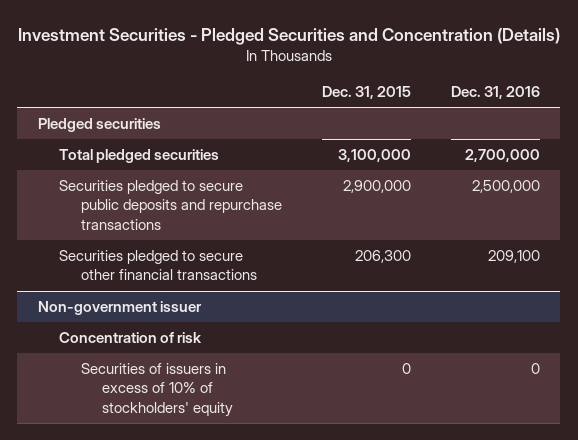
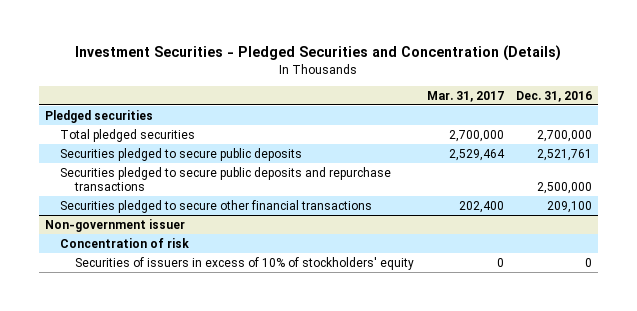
- | Dec. 31, 2015 | Dec. 31, 2016
+ | Mar. 31, 2017 | Dec. 31, 2016
+ Securities pledged to secure public deposits | 2,529,464 | 2,521,761

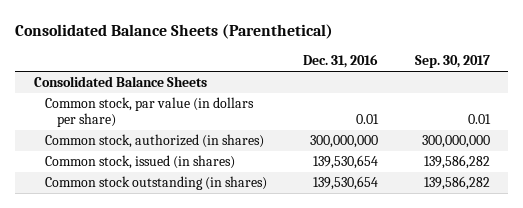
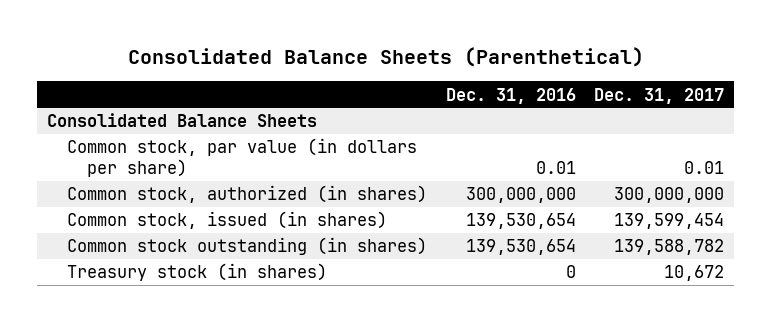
- | Dec. 31, 2016 | Sep. 30, 2017
+ | Dec. 31, 2016 | Dec. 31, 2017
+ Treasury stock (in shares) | 0 | 10,672

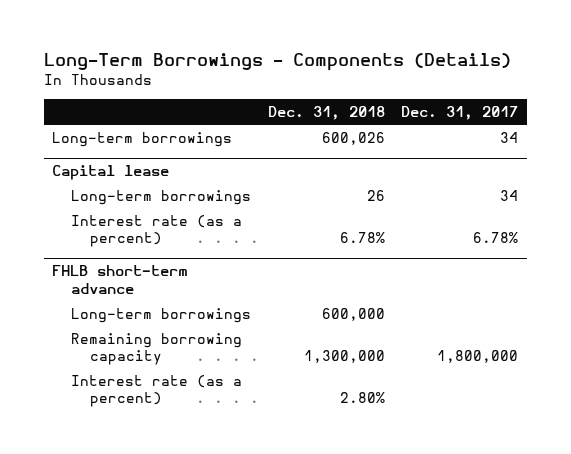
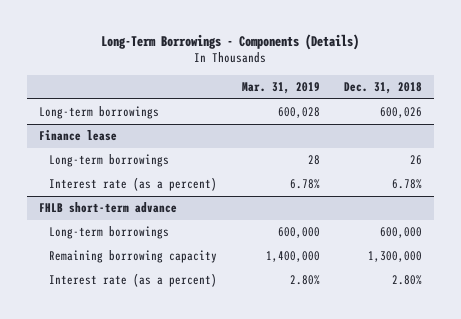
- | Dec. 31, 2018 | Dec. 31, 2017
+ | Mar. 31, 2019 | Dec. 31, 2018
- Capital lease
+ Finance lease

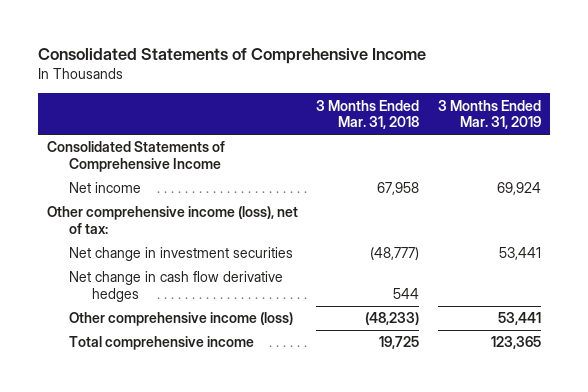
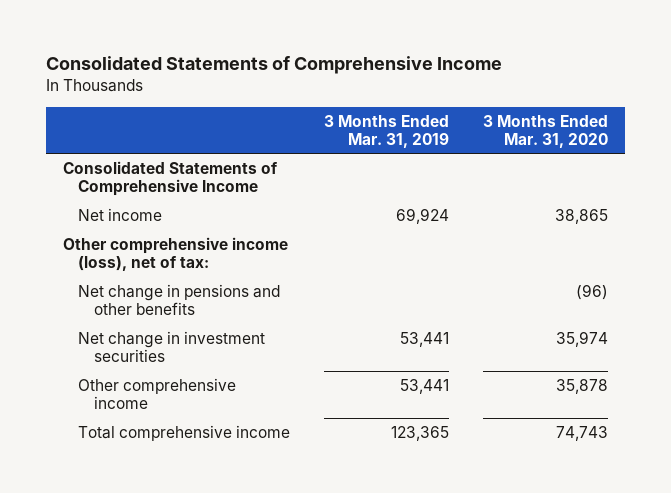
- | 3 Months Ended Mar. 31, 2018 | 3 Months Ended Mar. 31, 2019
+ | 3 Months Ended Mar. 31, 2019 | 3 Months Ended Mar. 31, 2020
+ Net change in pensions and other benefits | | (96)
- Net change in cash flow derivative hedges | 544 |
- Other comprehensive income (loss) | (48,233) | 53,441
+ Other comprehensive income | 53,441 | 35,878

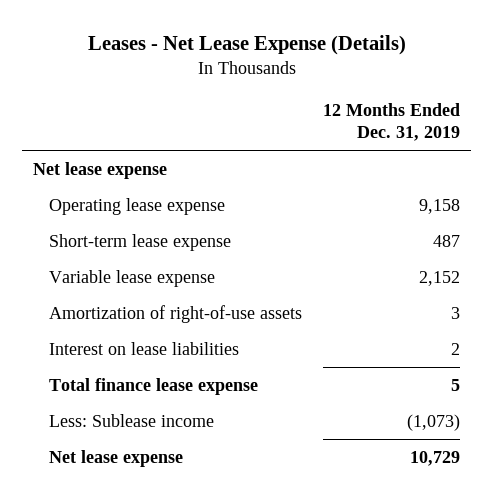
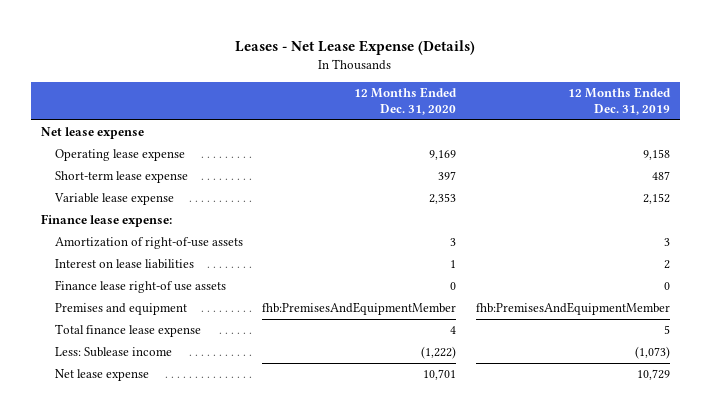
- | 12 Months Ended Dec. 31, 2019
+ | 12 Months Ended Dec. 31, 2020 | 12 Months Ended Dec. 31, 2019
+ Finance lease expense:
+ Finance lease right-of use assets | 0 | 0
+ Premises and equipment | fhb:PremisesAndEquipmentMember | fhb:PremisesAndEquipmentMember

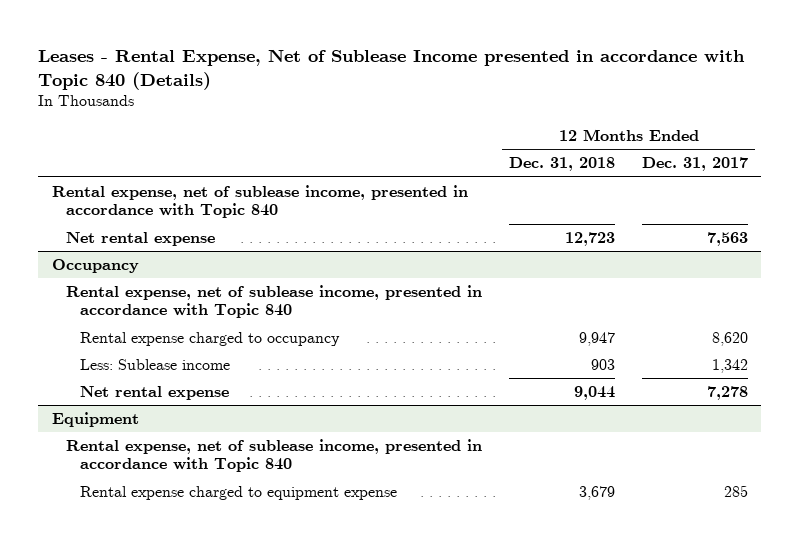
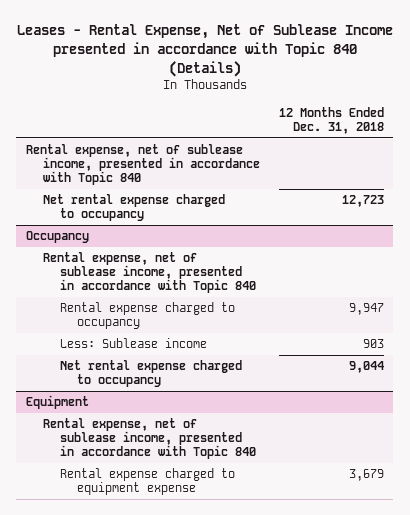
- | 12 Months Ended Dec. 31, 2018 | 12 Months Ended Dec. 31, 2017
+ | 12 Months Ended Dec. 31, 2018
- Net rental expense | 12,723 | 7,563
+ Net rental expense charged to occupancy | 12,723
@ Occupancy
- Net rental expense | 9,044 | 7,278
+ Net rental expense charged to occupancy | 9,044

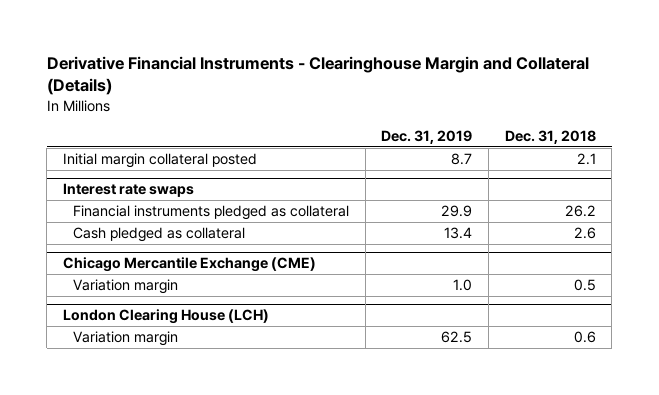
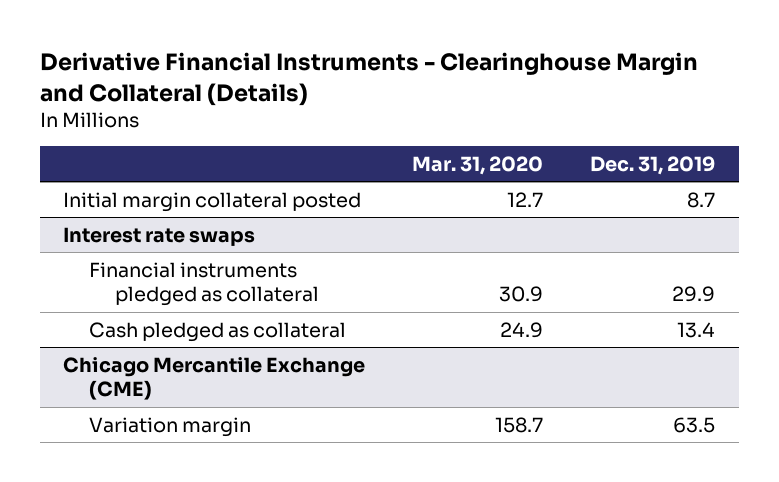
- | Dec. 31, 2019 | Dec. 31, 2018
+ | Mar. 31, 2020 | Dec. 31, 2019
@ Chicago Mercantile Exchange (CME)
- Variation margin | 1.0 | 0.5
- London Clearing House (LCH)
- Variation margin | 62.5 | 0.6
@ Chicago Mercantile Exchange (CME)
+ Variation margin | 158.7 | 63.5

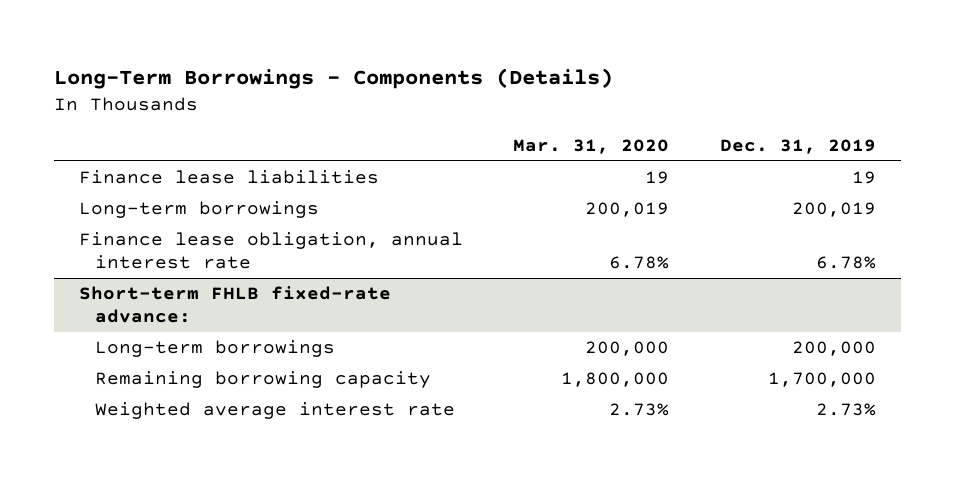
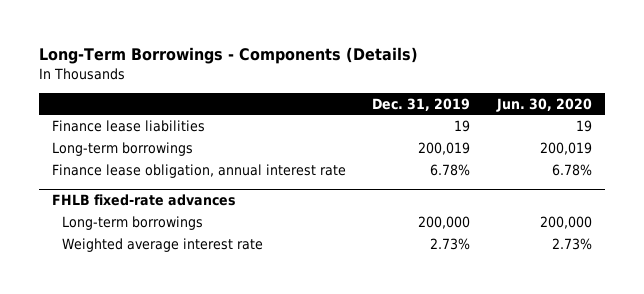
- | Mar. 31, 2020 | Dec. 31, 2019
+ | Dec. 31, 2019 | Jun. 30, 2020
- Short-term FHLB fixed-rate advance:
+ FHLB fixed-rate advances
- Remaining borrowing capacity | 1,800,000 | 1,700,000

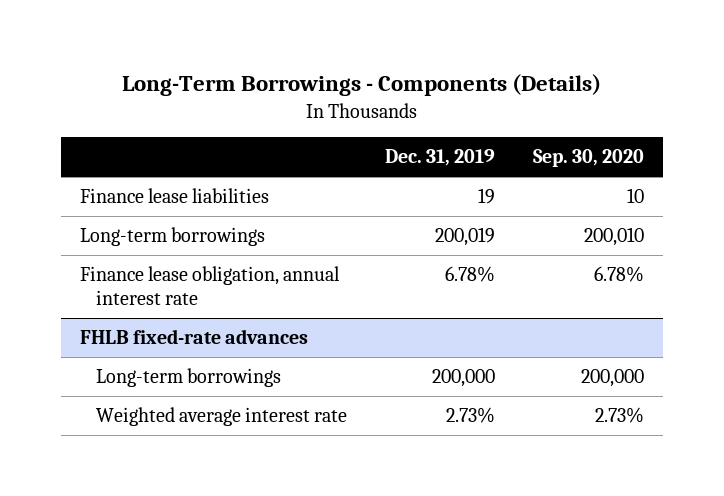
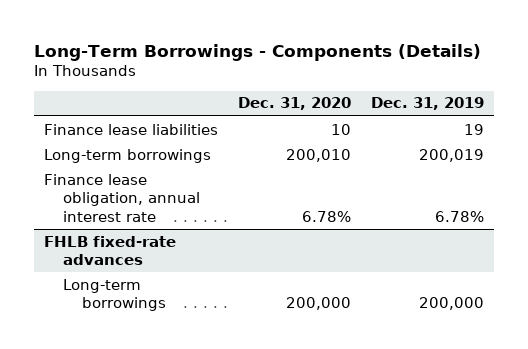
- | Dec. 31, 2019 | Sep. 30, 2020
+ | Dec. 31, 2020 | Dec. 31, 2019
@ FHLB fixed-rate advances
- Weighted average interest rate | 2.73% | 2.73%

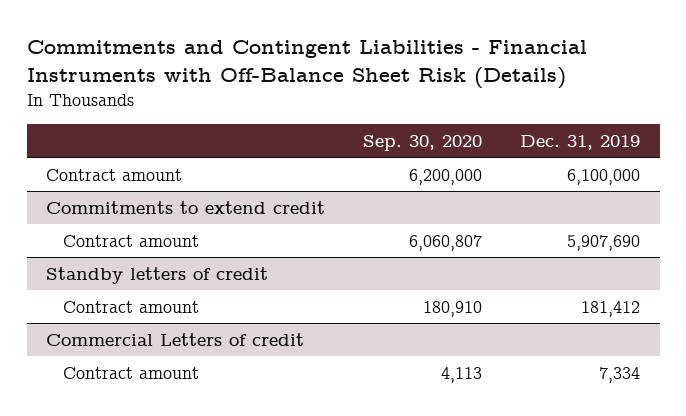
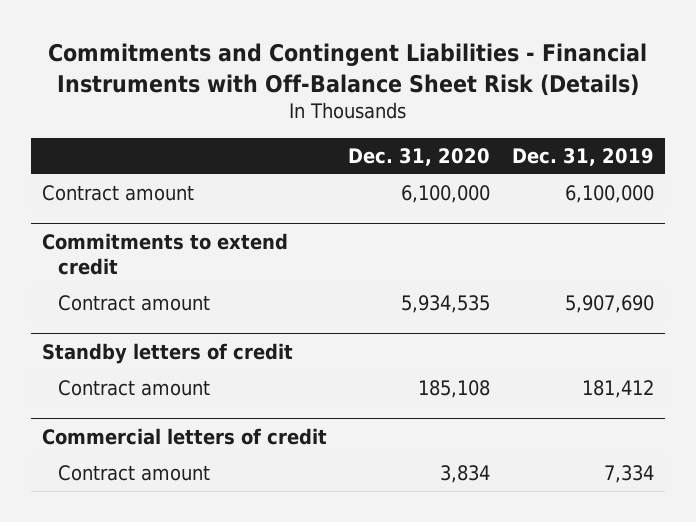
- | Sep. 30, 2020 | Dec. 31, 2019
+ | Dec. 31, 2020 | Dec. 31, 2019
- Commercial Letters of credit
+ Commercial letters of credit

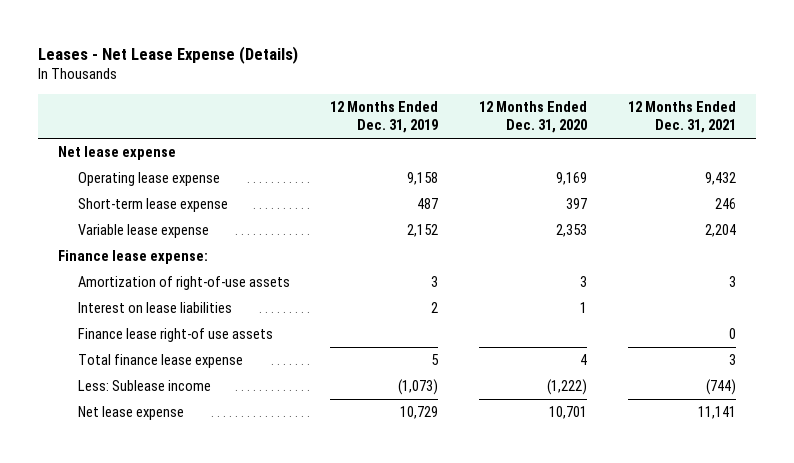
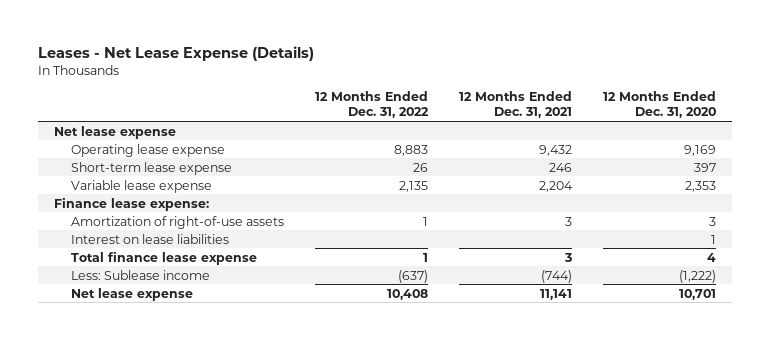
- | 12 Months Ended Dec. 31, 2019 | 12 Months Ended Dec. 31, 2020 | 12 Months Ended Dec. 31, 2021
+ | 12 Months Ended Dec. 31, 2022 | 12 Months Ended Dec. 31, 2021 | 12 Months Ended Dec. 31, 2020
- Finance lease right-of use assets | | | 0

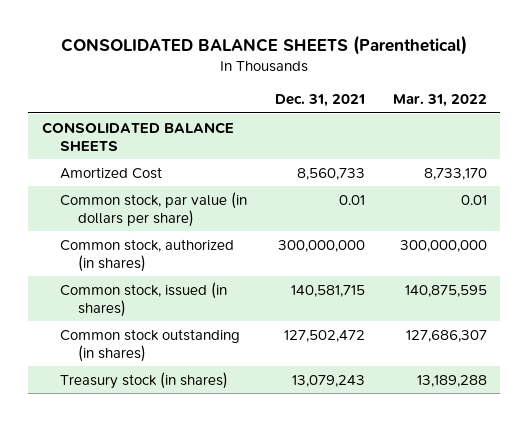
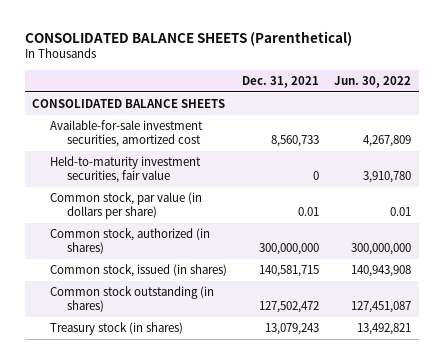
- | Dec. 31, 2021 | Mar. 31, 2022
+ | Dec. 31, 2021 | Jun. 30, 2022
- Amortized Cost | 8,560,733 | 8,733,170
+ Available-for-sale investment securities, amortized cost | 8,560,733 | 4,267,809
+ Held-to-maturity investment securities, fair value | 0 | 3,910,780

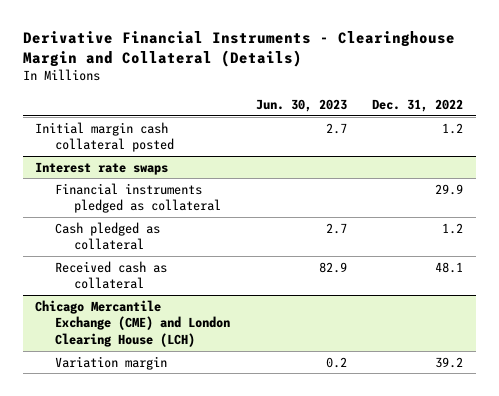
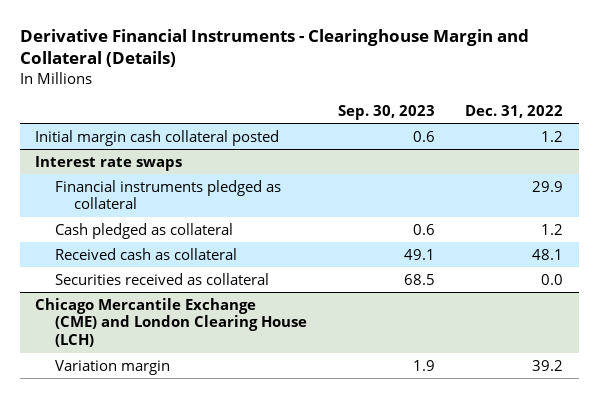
- | Jun. 30, 2023 | Dec. 31, 2022
+ | Sep. 30, 2023 | Dec. 31, 2022
@ Interest rate swaps
+ Securities received as collateral | 68.5 | 0.0

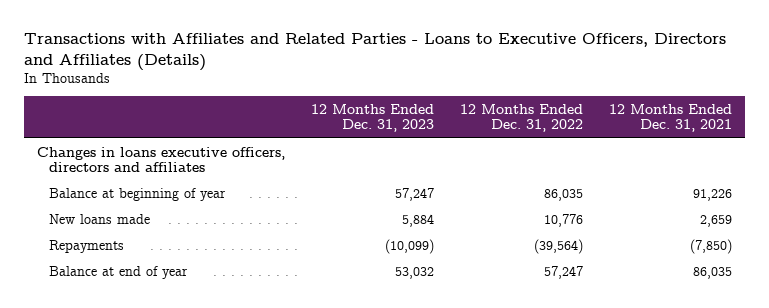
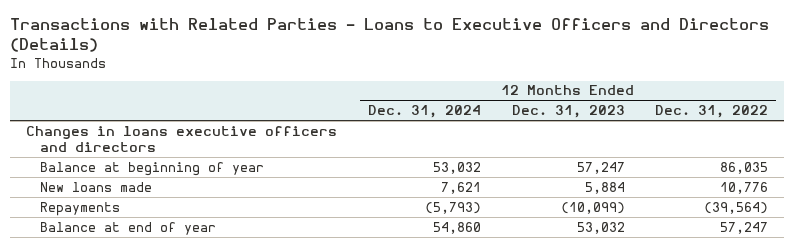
- Transactions with Affiliates and Related Parties - Loans to Executive Officers, Directors and Affiliates (Details)
+ Transactions with Related Parties - Loans to Executive Officers and Directors (Details)
- | 12 Months Ended Dec. 31, 2023 | 12 Months Ended Dec. 31, 2022 | 12 Months Ended Dec. 31, 2021
+ | 12 Months Ended Dec. 31, 2024 | 12 Months Ended Dec. 31, 2023 | 12 Months Ended Dec. 31, 2022
- Changes in loans executive officers, directors and affiliates
+ Changes in loans executive officers and directors

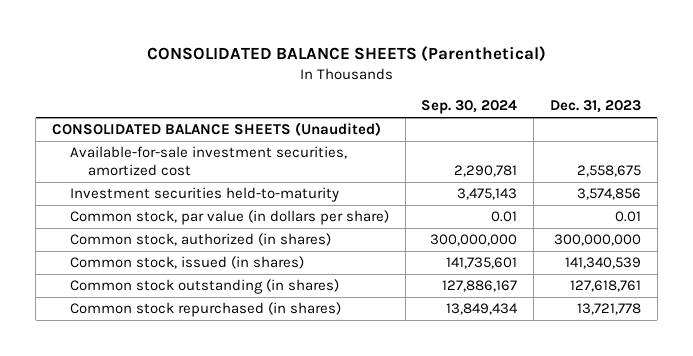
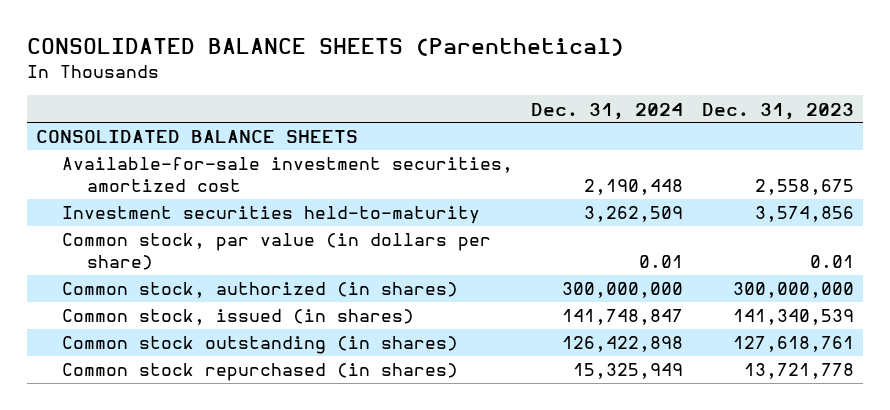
- | Sep. 30, 2024 | Dec. 31, 2023
+ | Dec. 31, 2024 | Dec. 31, 2023
- CONSOLIDATED BALANCE SHEETS (Unaudited)
+ CONSOLIDATED BALANCE SHEETS

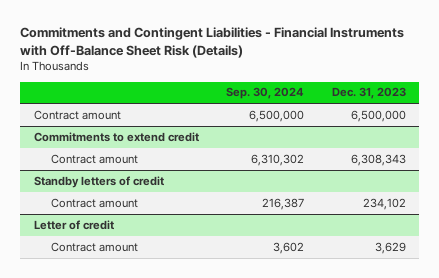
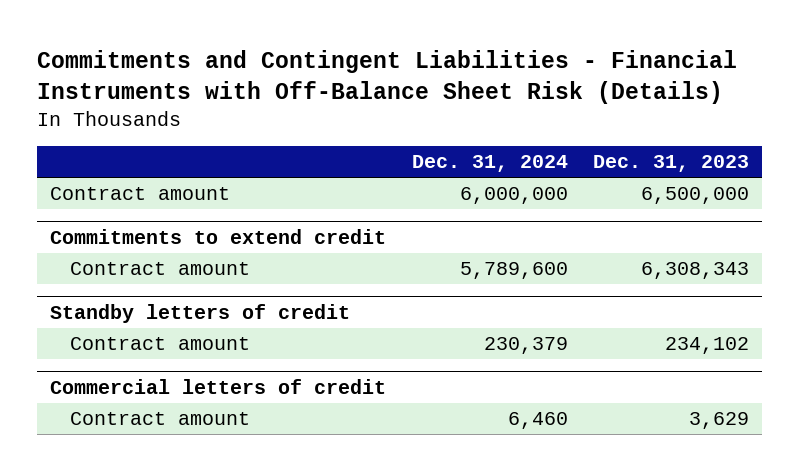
- | Sep. 30, 2024 | Dec. 31, 2023
+ | Dec. 31, 2024 | Dec. 31, 2023
- Letter of credit
+ Commercial letters of credit

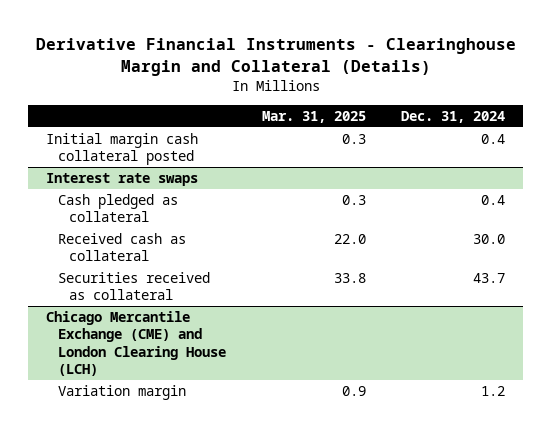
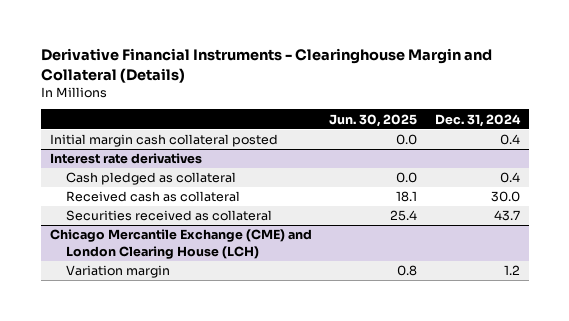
- | Mar. 31, 2025 | Dec. 31, 2024
+ | Jun. 30, 2025 | Dec. 31, 2024
- Interest rate swaps
+ Interest rate derivatives

